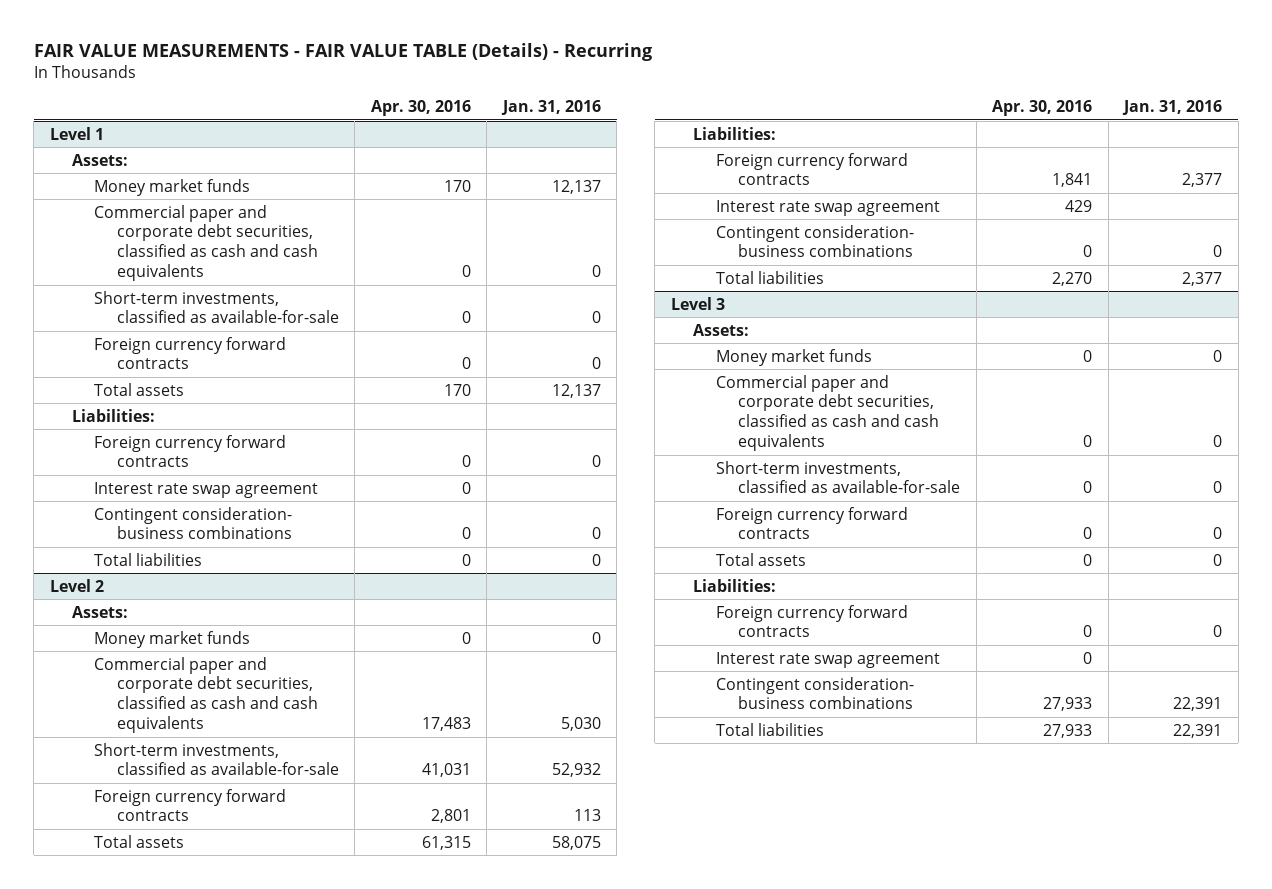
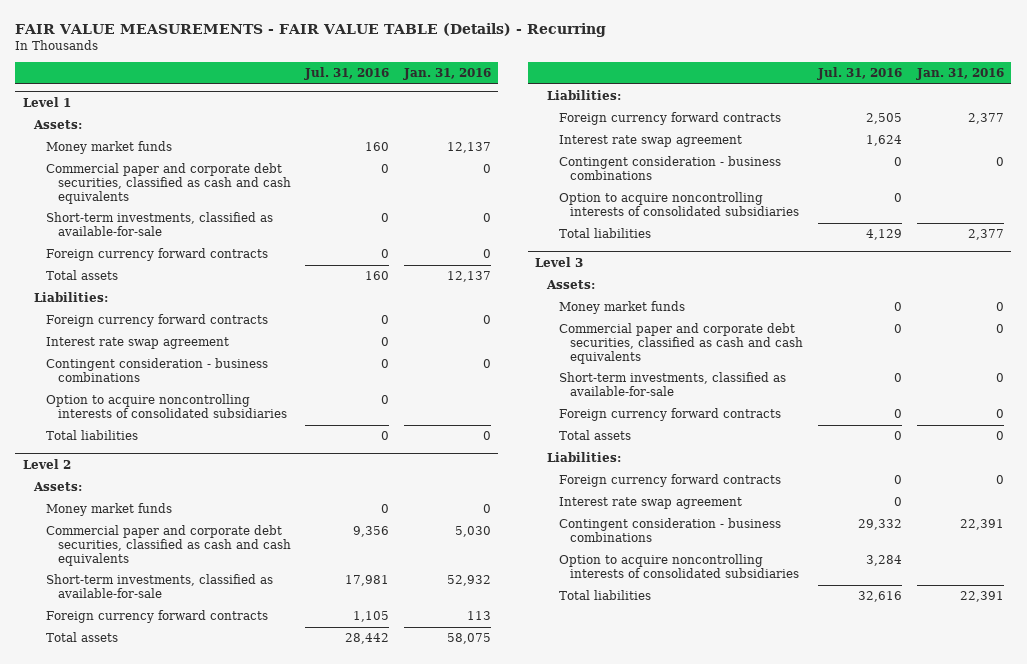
- | Apr. 30, 2016 | Jan. 31, 2016
+ | Jul. 31, 2016 | Jan. 31, 2016
@ Level 1
- Contingent consideration- business combinations | 0 | 0
+ Contingent consideration - business combinations | 0 | 0
+ Option to acquire noncontrolling interests of consolidated subsidiaries | 0 |
@ Level 2
- Contingent consideration- business combinations | 0 | 0
+ Contingent consideration - business combinations | 0 | 0
+ Option to acquire noncontrolling interests of consolidated subsidiaries | 0 |
@ Level 3
- Contingent consideration- business combinations | 27,933 | 22,391
+ Contingent consideration - business combinations | 29,332 | 22,391
+ Option to acquire noncontrolling interests of consolidated subsidiaries | 3,284 |

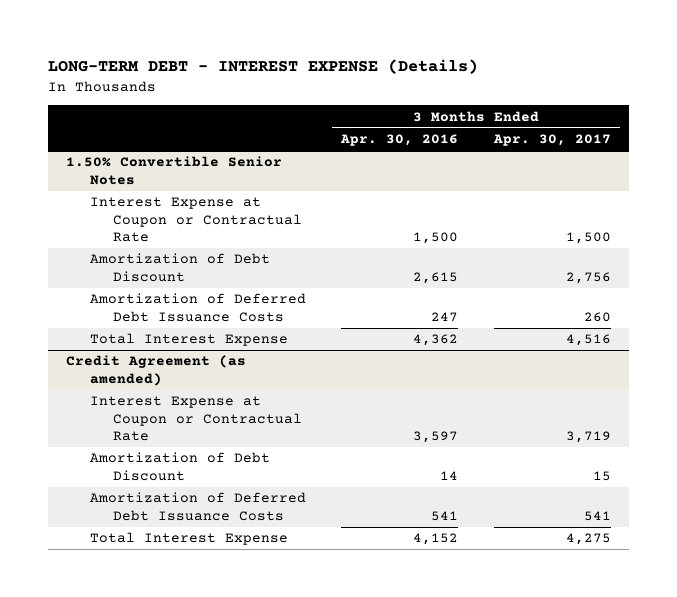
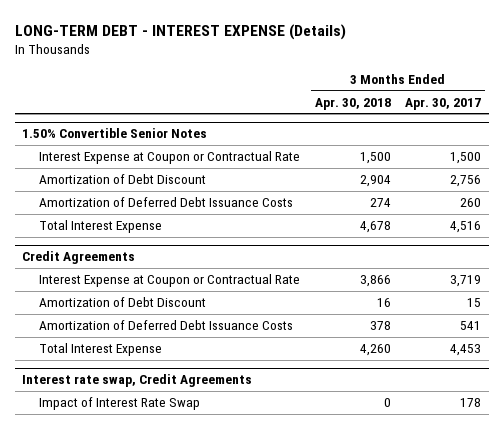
- | 3 Months Ended Apr. 30, 2016 | 3 Months Ended Apr. 30, 2017
+ | 3 Months Ended Apr. 30, 2018 | 3 Months Ended Apr. 30, 2017
- Credit Agreement (as amended)
+ Credit Agreements
- Total Interest Expense | 4,152 | 4,275
+ Total Interest Expense | 4,260 | 4,453
+ Interest rate swap, Credit Agreements
+ Impact of Interest Rate Swap | 0 | 178

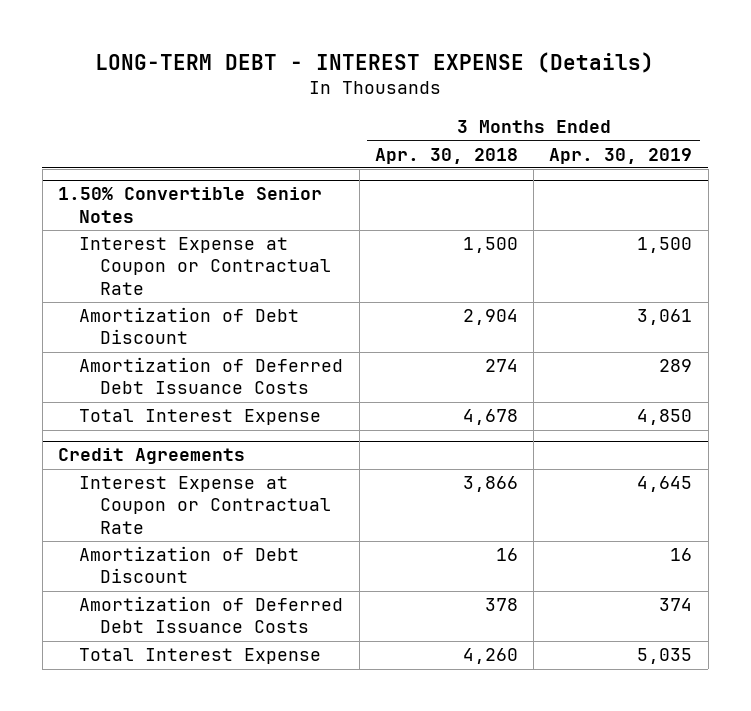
- | 3 Months Ended Apr. 30, 2018 | 3 Months Ended Apr. 30, 2017
+ | 3 Months Ended Apr. 30, 2018 | 3 Months Ended Apr. 30, 2019
- Interest rate swap, Credit Agreements
- Impact of Interest Rate Swap | 0 | 178

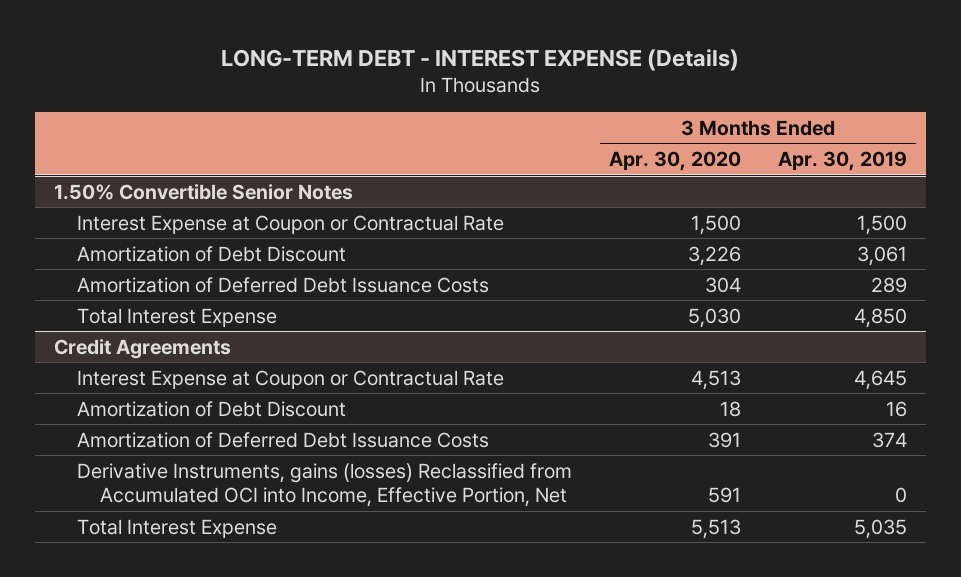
- | 3 Months Ended Apr. 30, 2018 | 3 Months Ended Apr. 30, 2019
+ | 3 Months Ended Apr. 30, 2020 | 3 Months Ended Apr. 30, 2019
@ Credit Agreements
+ Derivative Instruments, gains (losses) Reclassified from Accumulated OCI into Income, Effective Portion, Net | 591 | 0

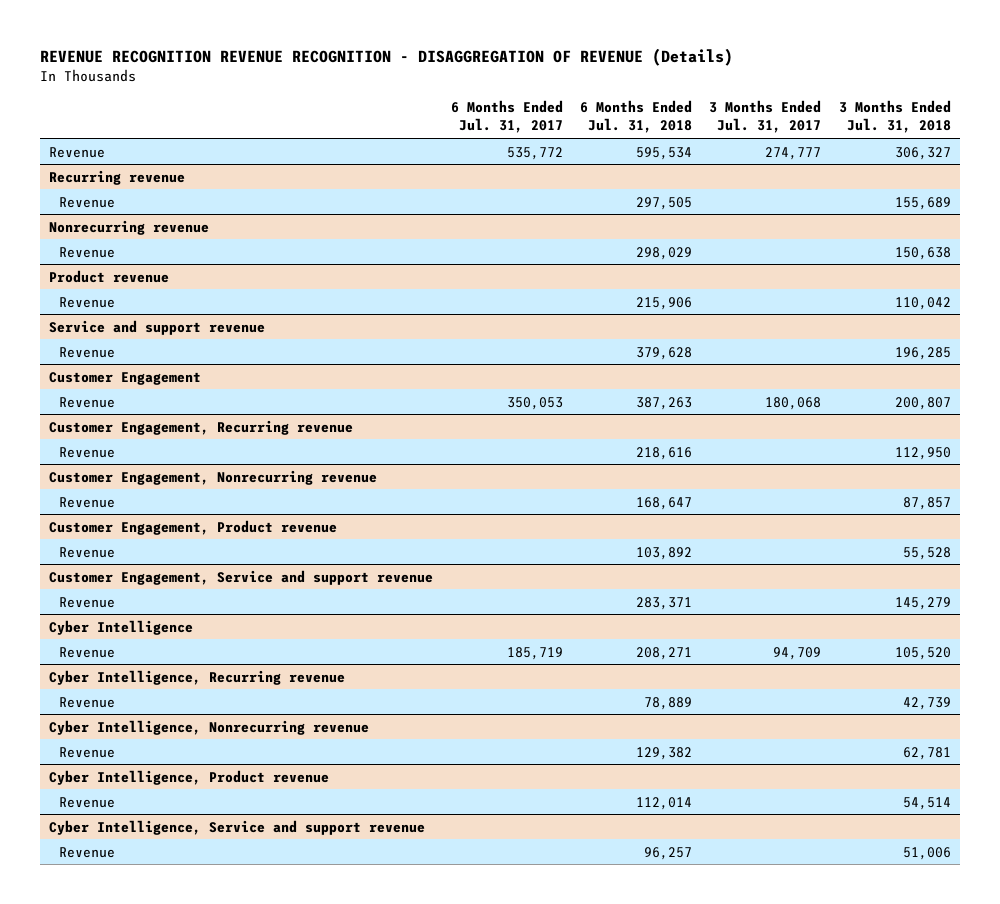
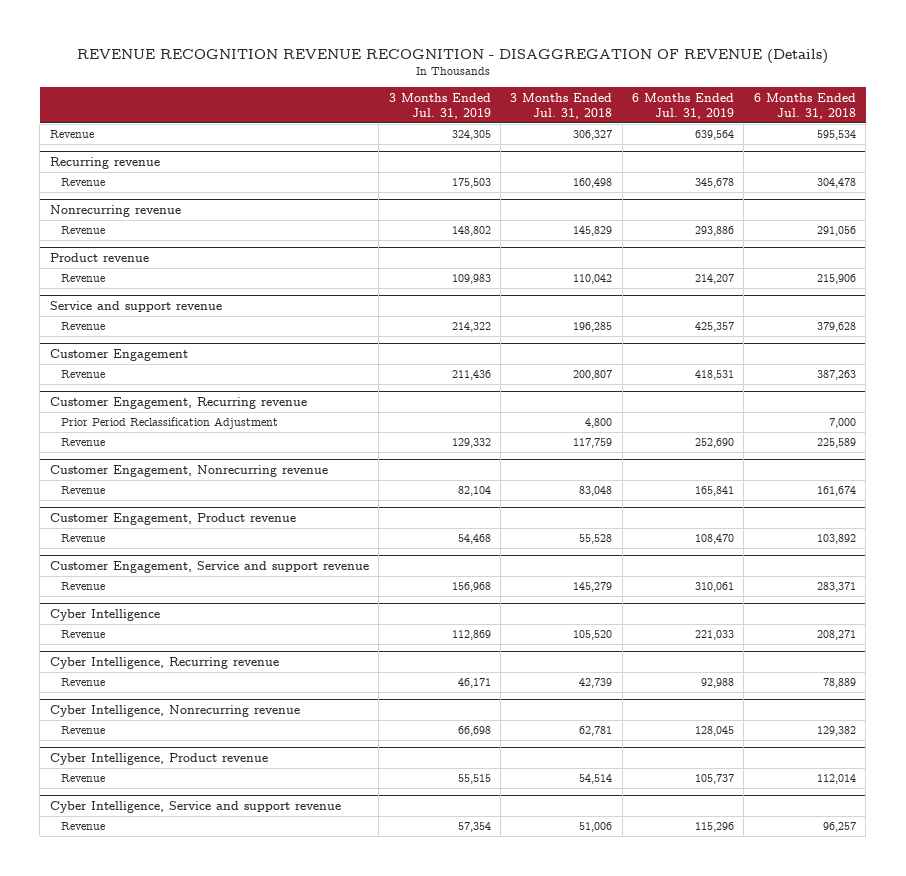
- | 6 Months Ended Jul. 31, 2017 | 6 Months Ended Jul. 31, 2018 | 3 Months Ended Jul. 31, 2017 | 3 Months Ended Jul. 31, 2018
+ | 3 Months Ended Jul. 31, 2019 | 3 Months Ended Jul. 31, 2018 | 6 Months Ended Jul. 31, 2019 | 6 Months Ended Jul. 31, 2018
@ Recurring revenue
- Revenue | | 297,505 | | 155,689
+ Revenue | 175,503 | 160,498 | 345,678 | 304,478
@ Nonrecurring revenue
- Revenue | | 298,029 | | 150,638
+ Revenue | 148,802 | 145,829 | 293,886 | 291,056
@ Customer Engagement, Recurring revenue
- Revenue | | 218,616 | | 112,950
+ Prior Period Reclassification Adjustment | | 4,800 | | 7,000
+ Revenue | 129,332 | 117,759 | 252,690 | 225,589
@ Customer Engagement, Nonrecurring revenue
- Revenue | | 168,647 | | 87,857
+ Revenue | 82,104 | 83,048 | 165,841 | 161,674

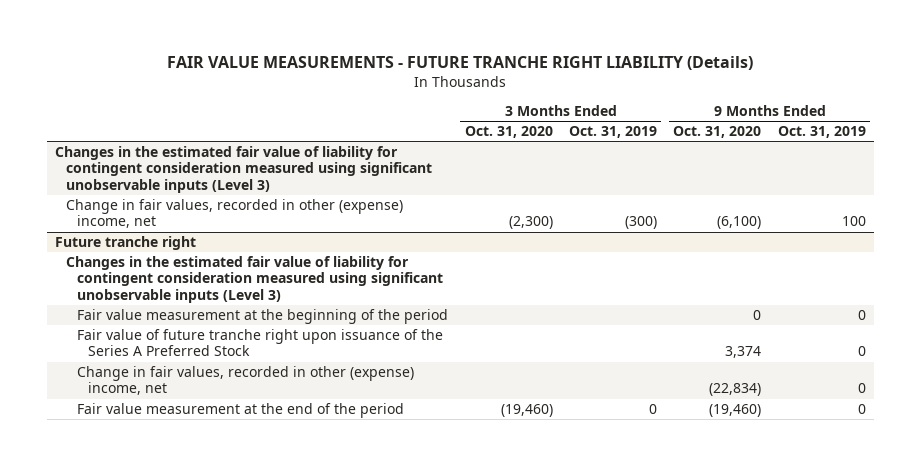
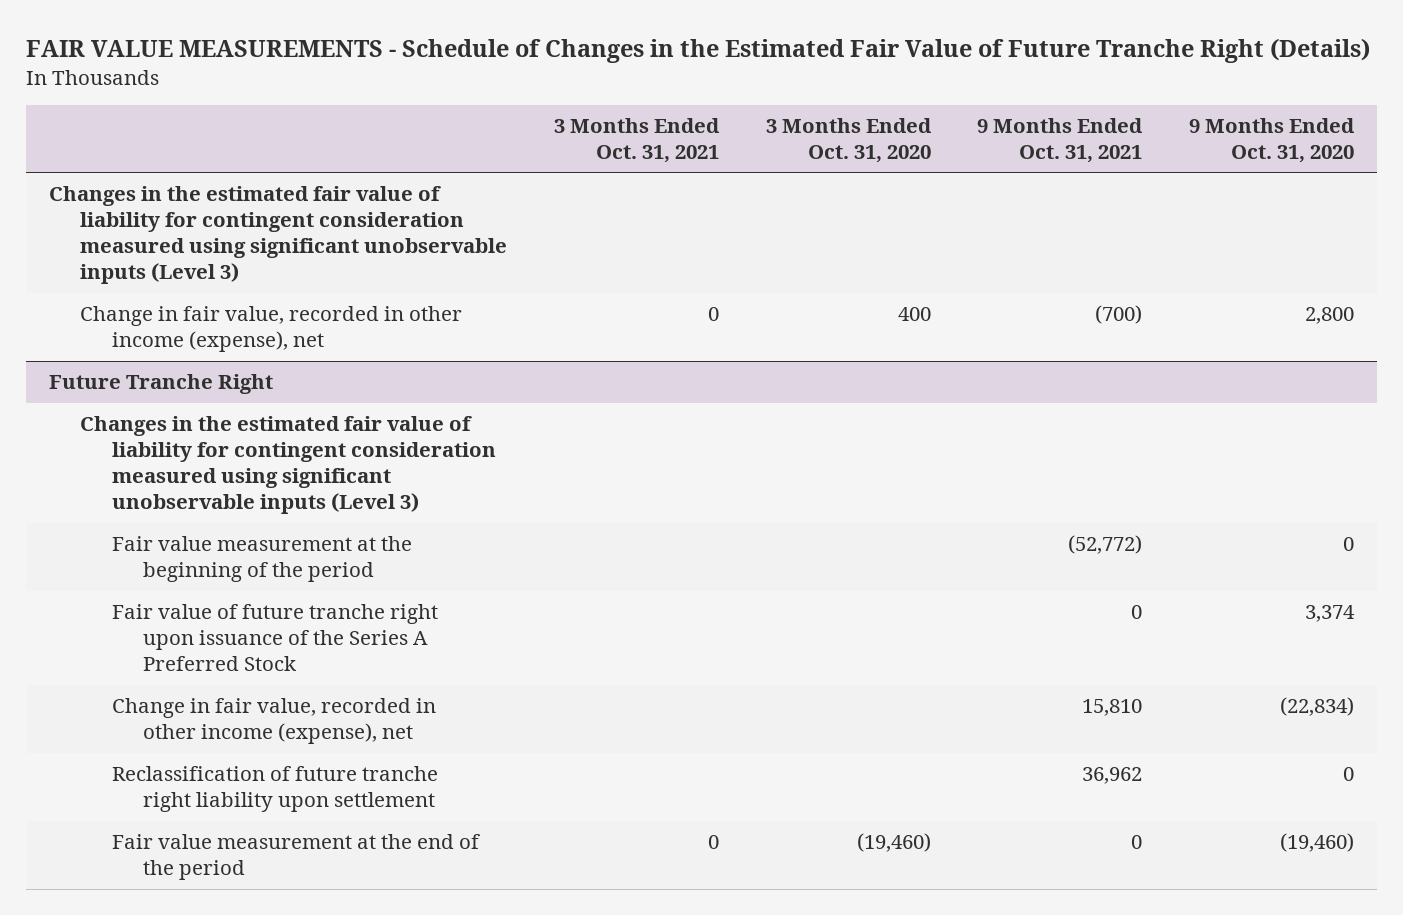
- FAIR VALUE MEASUREMENTS - FUTURE TRANCHE RIGHT LIABILITY (Details)
+ FAIR VALUE MEASUREMENTS - Schedule of Changes in the Estimated Fair Value of Future Tranche Right (Details)
- | 3 Months Ended Oct. 31, 2020 | 3 Months Ended Oct. 31, 2019 | 9 Months Ended Oct. 31, 2020 | 9 Months Ended Oct. 31, 2019
+ | 3 Months Ended Oct. 31, 2021 | 3 Months Ended Oct. 31, 2020 | 9 Months Ended Oct. 31, 2021 | 9 Months Ended Oct. 31, 2020
- Change in fair values, recorded in other (expense) income, net | (2,300) | (300) | (6,100) | 100
- Future tranche right
+ Change in fair value, recorded in other income (expense), net | 0 | 400 | (700) | 2,800
+ Future Tranche Right
- Change in fair values, recorded in other (expense) income, net | | | (22,834) | 0
+ Change in fair value, recorded in other income (expense), net | | | 15,810 | (22,834)
+ Reclassification of future tranche right liability upon settlement | | | 36,962 | 0

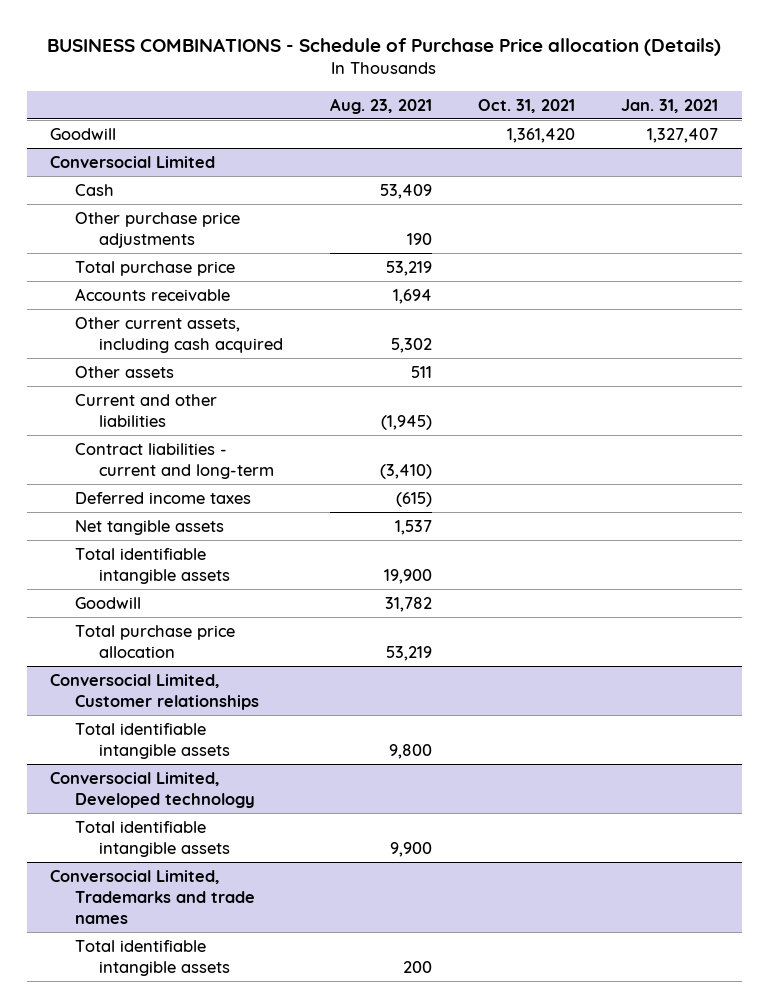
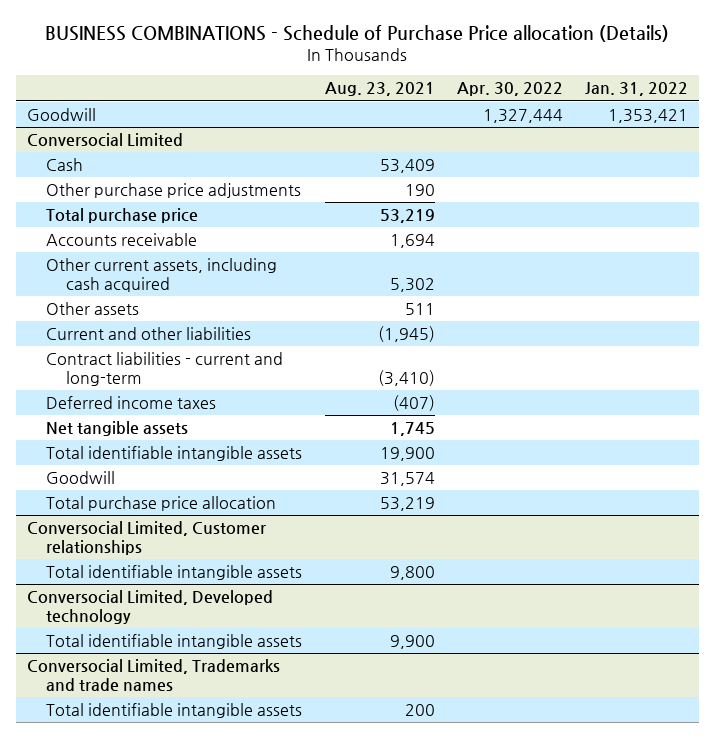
- | Aug. 23, 2021 | Oct. 31, 2021 | Jan. 31, 2021
+ | Aug. 23, 2021 | Apr. 30, 2022 | Jan. 31, 2022
@ Conversocial Limited
- Deferred income taxes | (615) | |
- Net tangible assets | 1,537 | |
+ Deferred income taxes | (407) | |
+ Net tangible assets | 1,745 | |
- Goodwill | 31,782 | |
+ Goodwill | 31,574 | |

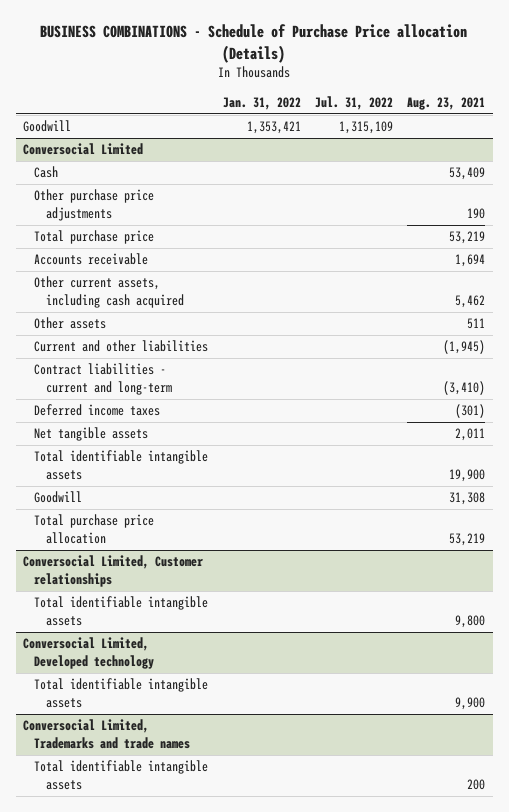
- | Aug. 23, 2021 | Apr. 30, 2022 | Jan. 31, 2022
+ | Jan. 31, 2022 | Jul. 31, 2022 | Aug. 23, 2021
@ Conversocial Limited
- Other current assets, including cash acquired | 5,302 | |
+ Other current assets, including cash acquired | | | 5,462
- Deferred income taxes | (407) | |
- Net tangible assets | 1,745 | |
+ Deferred income taxes | | | (301)
+ Net tangible assets | | | 2,011
- Goodwill | 31,574 | |
+ Goodwill | | | 31,308

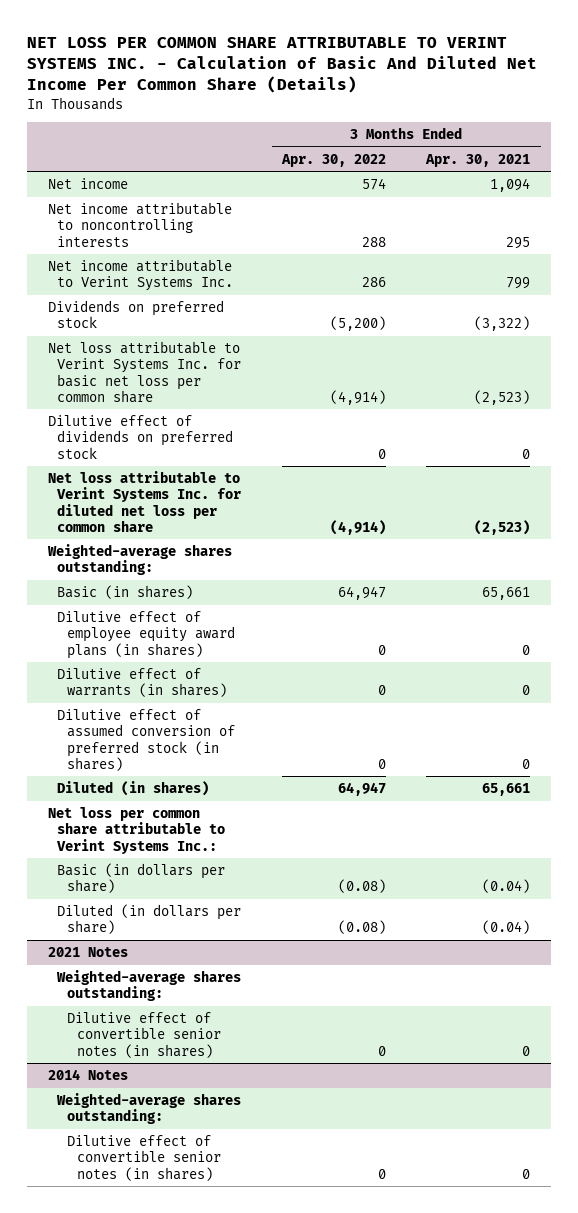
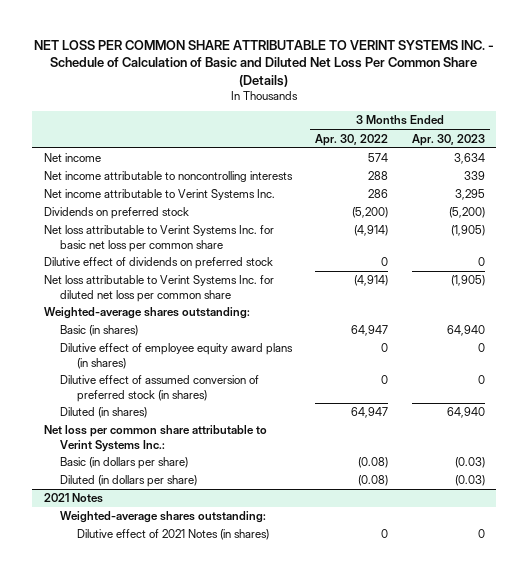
- NET LOSS PER COMMON SHARE ATTRIBUTABLE TO VERINT SYSTEMS INC. - Calculation of Basic And Diluted Net Income Per Common Share (Details)
+ NET LOSS PER COMMON SHARE ATTRIBUTABLE TO VERINT SYSTEMS INC. - Schedule of Calculation of Basic and Diluted Net Loss Per Common Share (Details)
- | 3 Months Ended Apr. 30, 2022 | 3 Months Ended Apr. 30, 2021
+ | 3 Months Ended Apr. 30, 2022 | 3 Months Ended Apr. 30, 2023
- Dilutive effect of warrants (in shares) | 0 | 0
@ 2021 Notes
- Dilutive effect of convertible senior notes (in shares) | 0 | 0
- 2014 Notes
- Weighted-average shares outstanding:
- Dilutive effect of convertible senior notes (in shares) | 0 | 0
@ 2021 Notes
+ Dilutive effect of 2021 Notes (in shares) | 0 | 0

